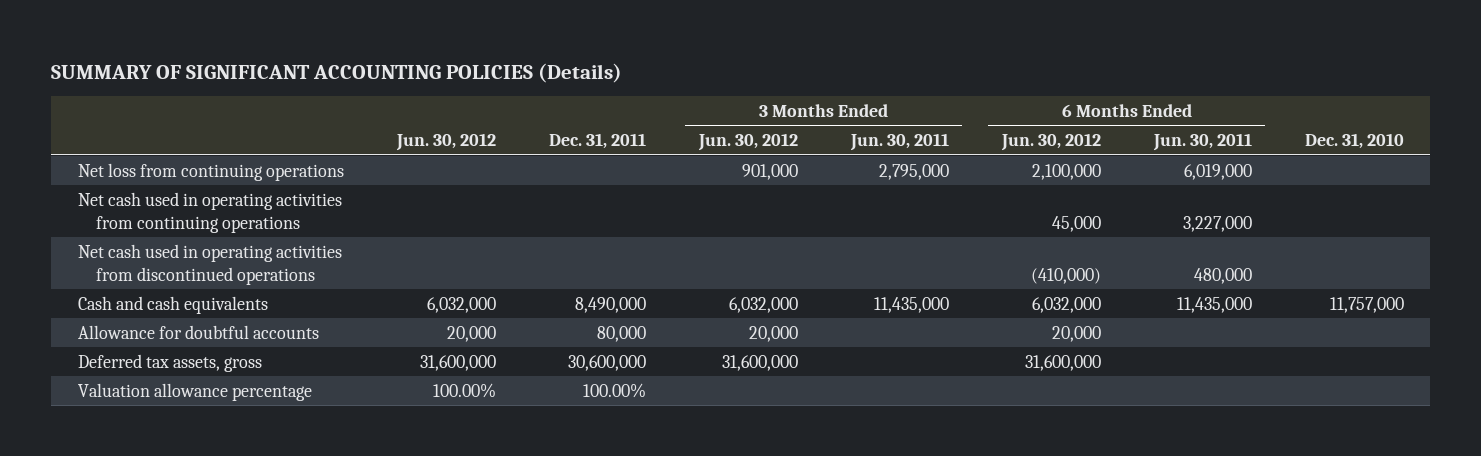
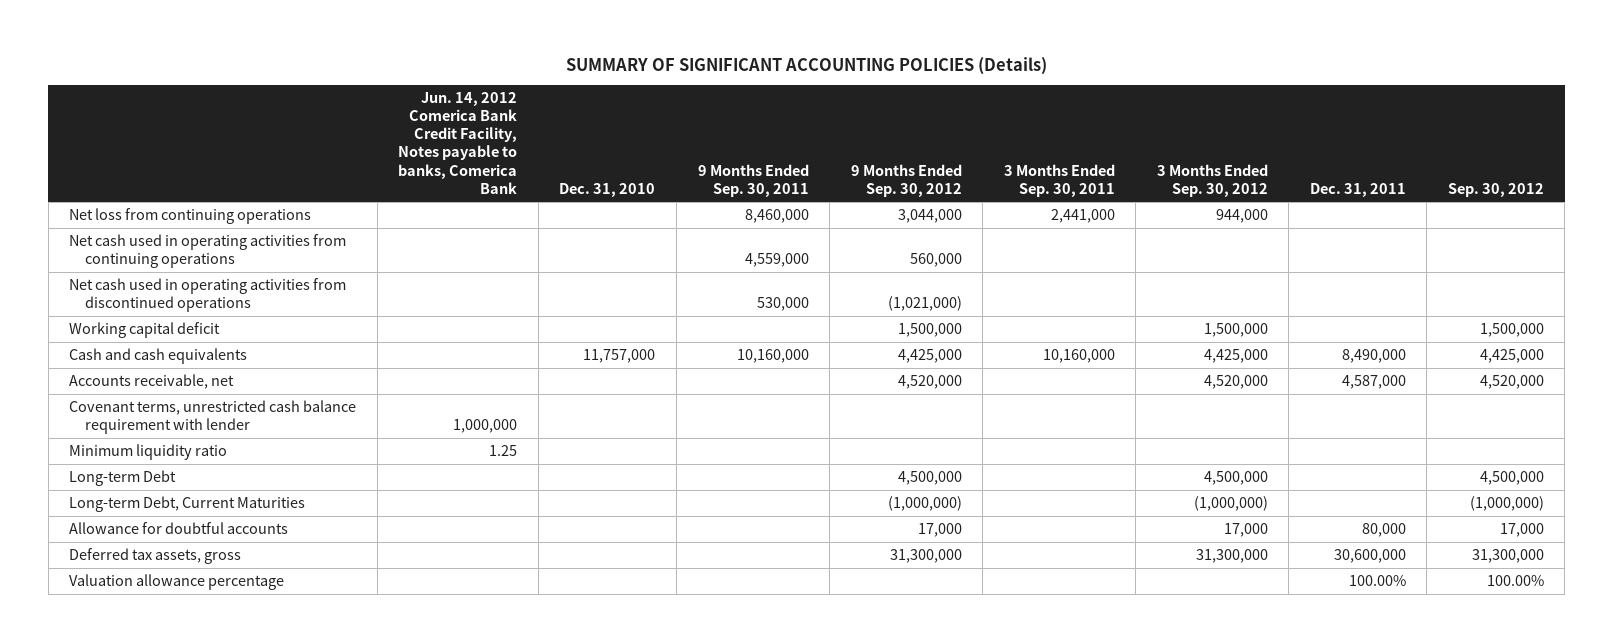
- | Jun. 30, 2012 | Dec. 31, 2011 | 3 Months Ended Jun. 30, 2012 | 3 Months Ended Jun. 30, 2011 | 6 Months Ended Jun. 30, 2012 | 6 Months Ended Jun. 30, 2011 | Dec. 31, 2010
+ | Jun. 14, 2012 Comerica Bank Credit Facility, Notes payable to banks, Comerica Bank | Dec. 31, 2010 | 9 Months Ended Sep. 30, 2011 | 9 Months Ended Sep. 30, 2012 | 3 Months Ended Sep. 30, 2011 | 3 Months Ended Sep. 30, 2012 | Dec. 31, 2011 | Sep. 30, 2012
+ Working capital deficit | | | | 1,500,000 | | 1,500,000 | | 1,500,000
+ Accounts receivable, net | | | | 4,520,000 | | 4,520,000 | 4,587,000 | 4,520,000
+ Covenant terms, unrestricted cash balance requirement with lender | 1,000,000 | | | | | | |
+ Minimum liquidity ratio | 1.25 | | | | | | |
+ Long-term Debt | | | | 4,500,000 | | 4,500,000 | | 4,500,000
+ Long-term Debt, Current Maturities | | | | (1,000,000) | | (1,000,000) | | (1,000,000)

